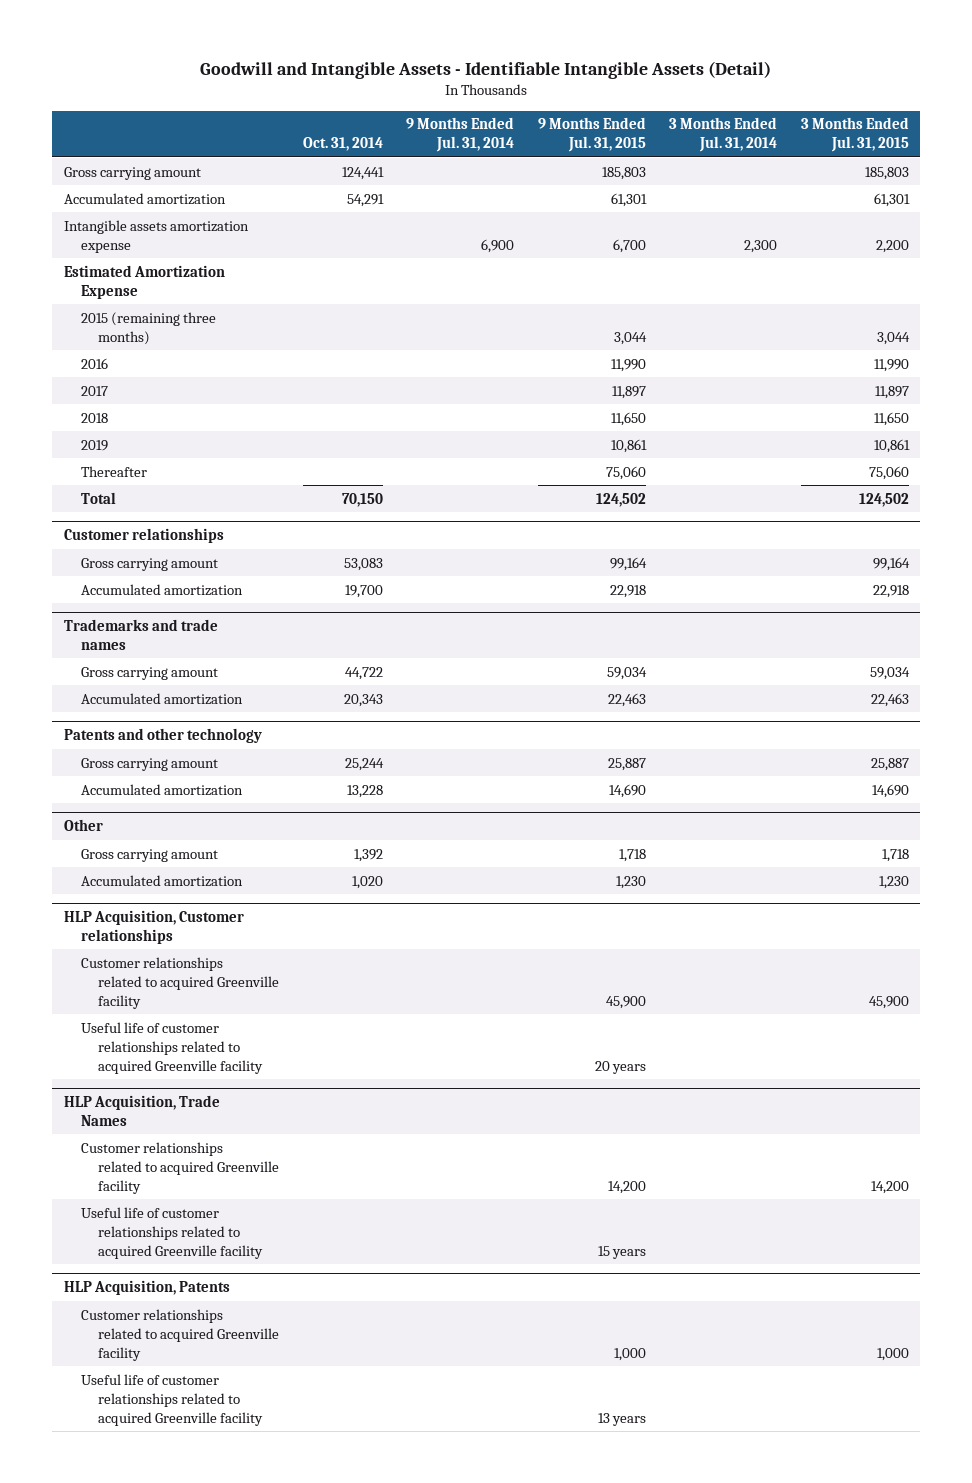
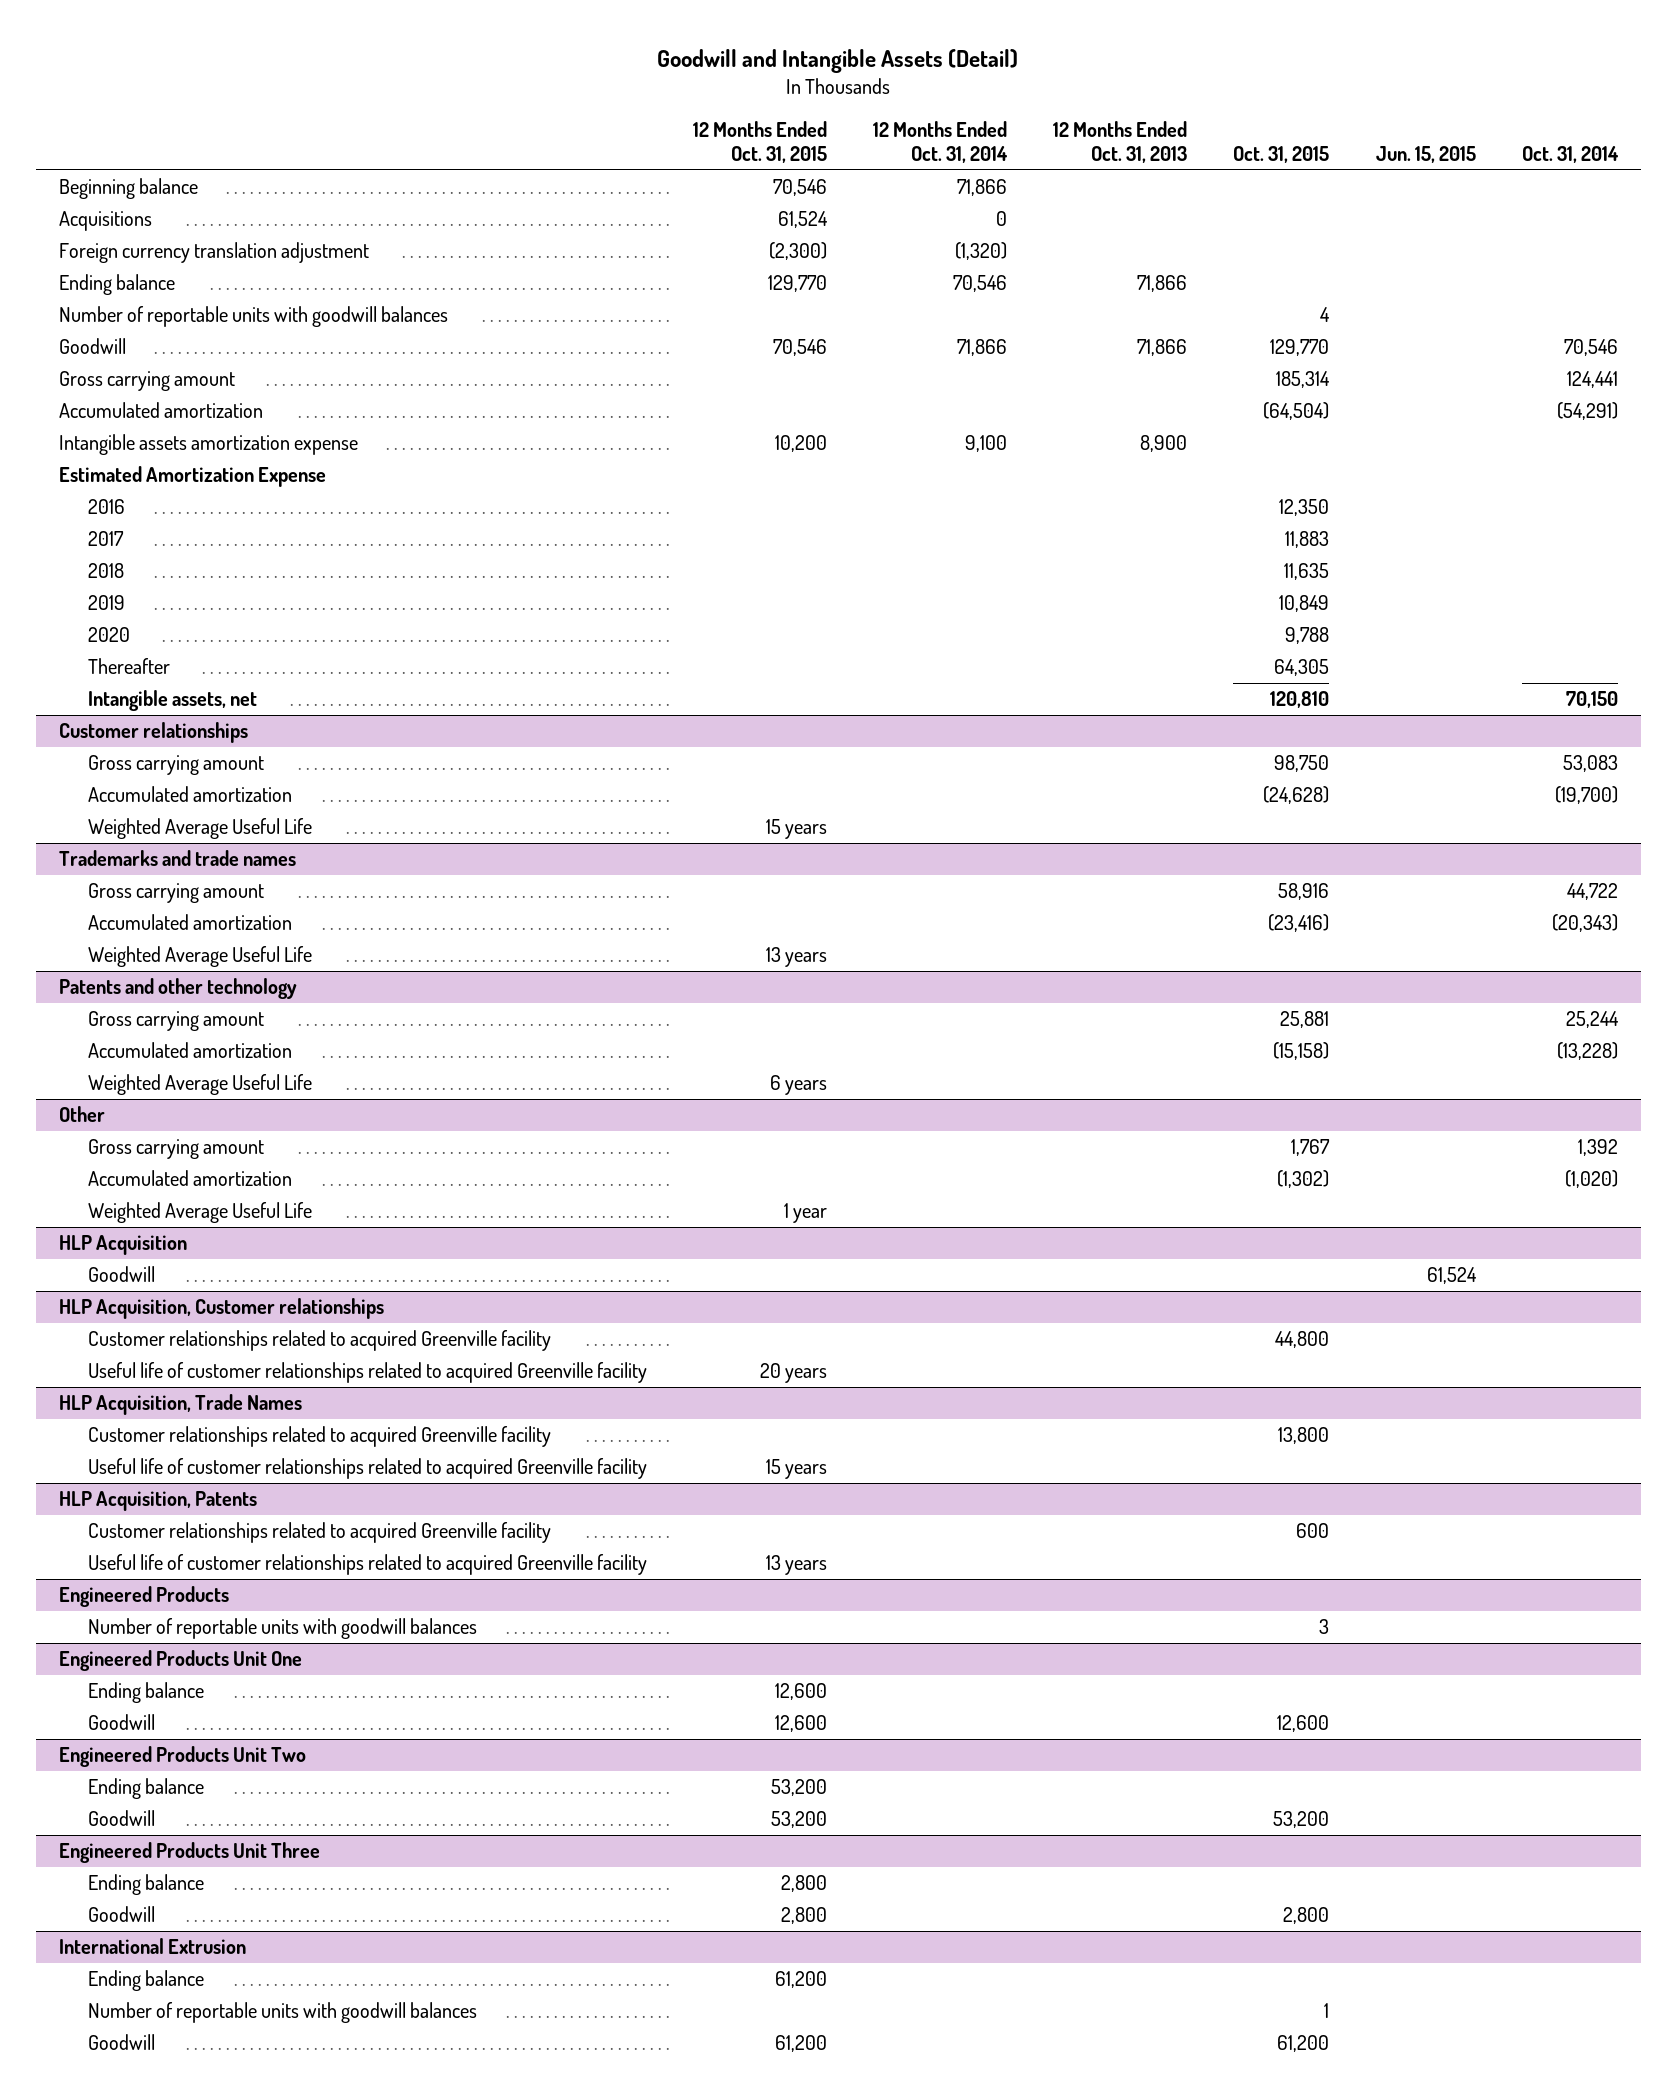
- Goodwill and Intangible Assets - Identifiable Intangible Assets (Detail)
+ Goodwill and Intangible Assets (Detail)
- | Oct. 31, 2014 | 9 Months Ended Jul. 31, 2014 | 9 Months Ended Jul. 31, 2015 | 3 Months Ended Jul. 31, 2014 | 3 Months Ended Jul. 31, 2015
+ | 12 Months Ended Oct. 31, 2015 | 12 Months Ended Oct. 31, 2014 | 12 Months Ended Oct. 31, 2013 | Oct. 31, 2015 | Jun. 15, 2015 | Oct. 31, 2014
+ Beginning balance | 70,546 | 71,866 | | | |
+ Acquisitions | 61,524 | 0 | | | |
+ Foreign currency translation adjustment | (2,300) | (1,320) | | | |
+ Ending balance | 129,770 | 70,546 | 71,866 | | |
+ Number of reportable units with goodwill balances | | | | 4 | |
+ Goodwill | 70,546 | 71,866 | 71,866 | 129,770 | | 70,546
- Accumulated amortization | 54,291 | | 61,301 | | 61,301
+ Accumulated amortization | | | | (64,504) | | (54,291)
- 2015 (remaining three months) | | | 3,044 | | 3,044
+ 2020 | | | | 9,788 | |
- Total | 70,150 | | 124,502 | | 124,502
+ Intangible assets, net | | | | 120,810 | | 70,150
@ Customer relationships
- Accumulated amortization | 19,700 | | 22,918 | | 22,918
+ Accumulated amortization | | | | (24,628) | | (19,700)
+ Weighted Average Useful Life | 15 years | | | | |
@ Trademarks and trade names
- Accumulated amortization | 20,343 | | 22,463 | | 22,463
+ Accumulated amortization | | | | (23,416) | | (20,343)
+ Weighted Average Useful Life | 13 years | | | | |
@ Patents and other technology
- Accumulated amortization | 13,228 | | 14,690 | | 14,690
+ Accumulated amortization | | | | (15,158) | | (13,228)
+ Weighted Average Useful Life | 6 years | | | | |
@ Other
- Accumulated amortization | 1,020 | | 1,230 | | 1,230
+ Accumulated amortization | | | | (1,302) | | (1,020)
+ Weighted Average Useful Life | 1 year | | | | |
+ HLP Acquisition
+ Goodwill | | | | | 61,524 |
+ Engineered Products
+ Number of reportable units with goodwill balances | | | | 3 | |
+ Engineered Products Unit One
+ Ending balance | 12,600 | | | | |
+ Goodwill | 12,600 | | | 12,600 | |
+ Engineered Products Unit Two
+ Ending balance | 53,200 | | | | |
+ Goodwill | 53,200 | | | 53,200 | |
+ Engineered Products Unit Three
+ Ending balance | 2,800 | | | | |
+ Goodwill | 2,800 | | | 2,800 | |
+ International Extrusion
+ Ending balance | 61,200 | | | | |
+ Number of reportable units with goodwill balances | | | | 1 | |
+ Goodwill | 61,200 | | | 61,200 | |

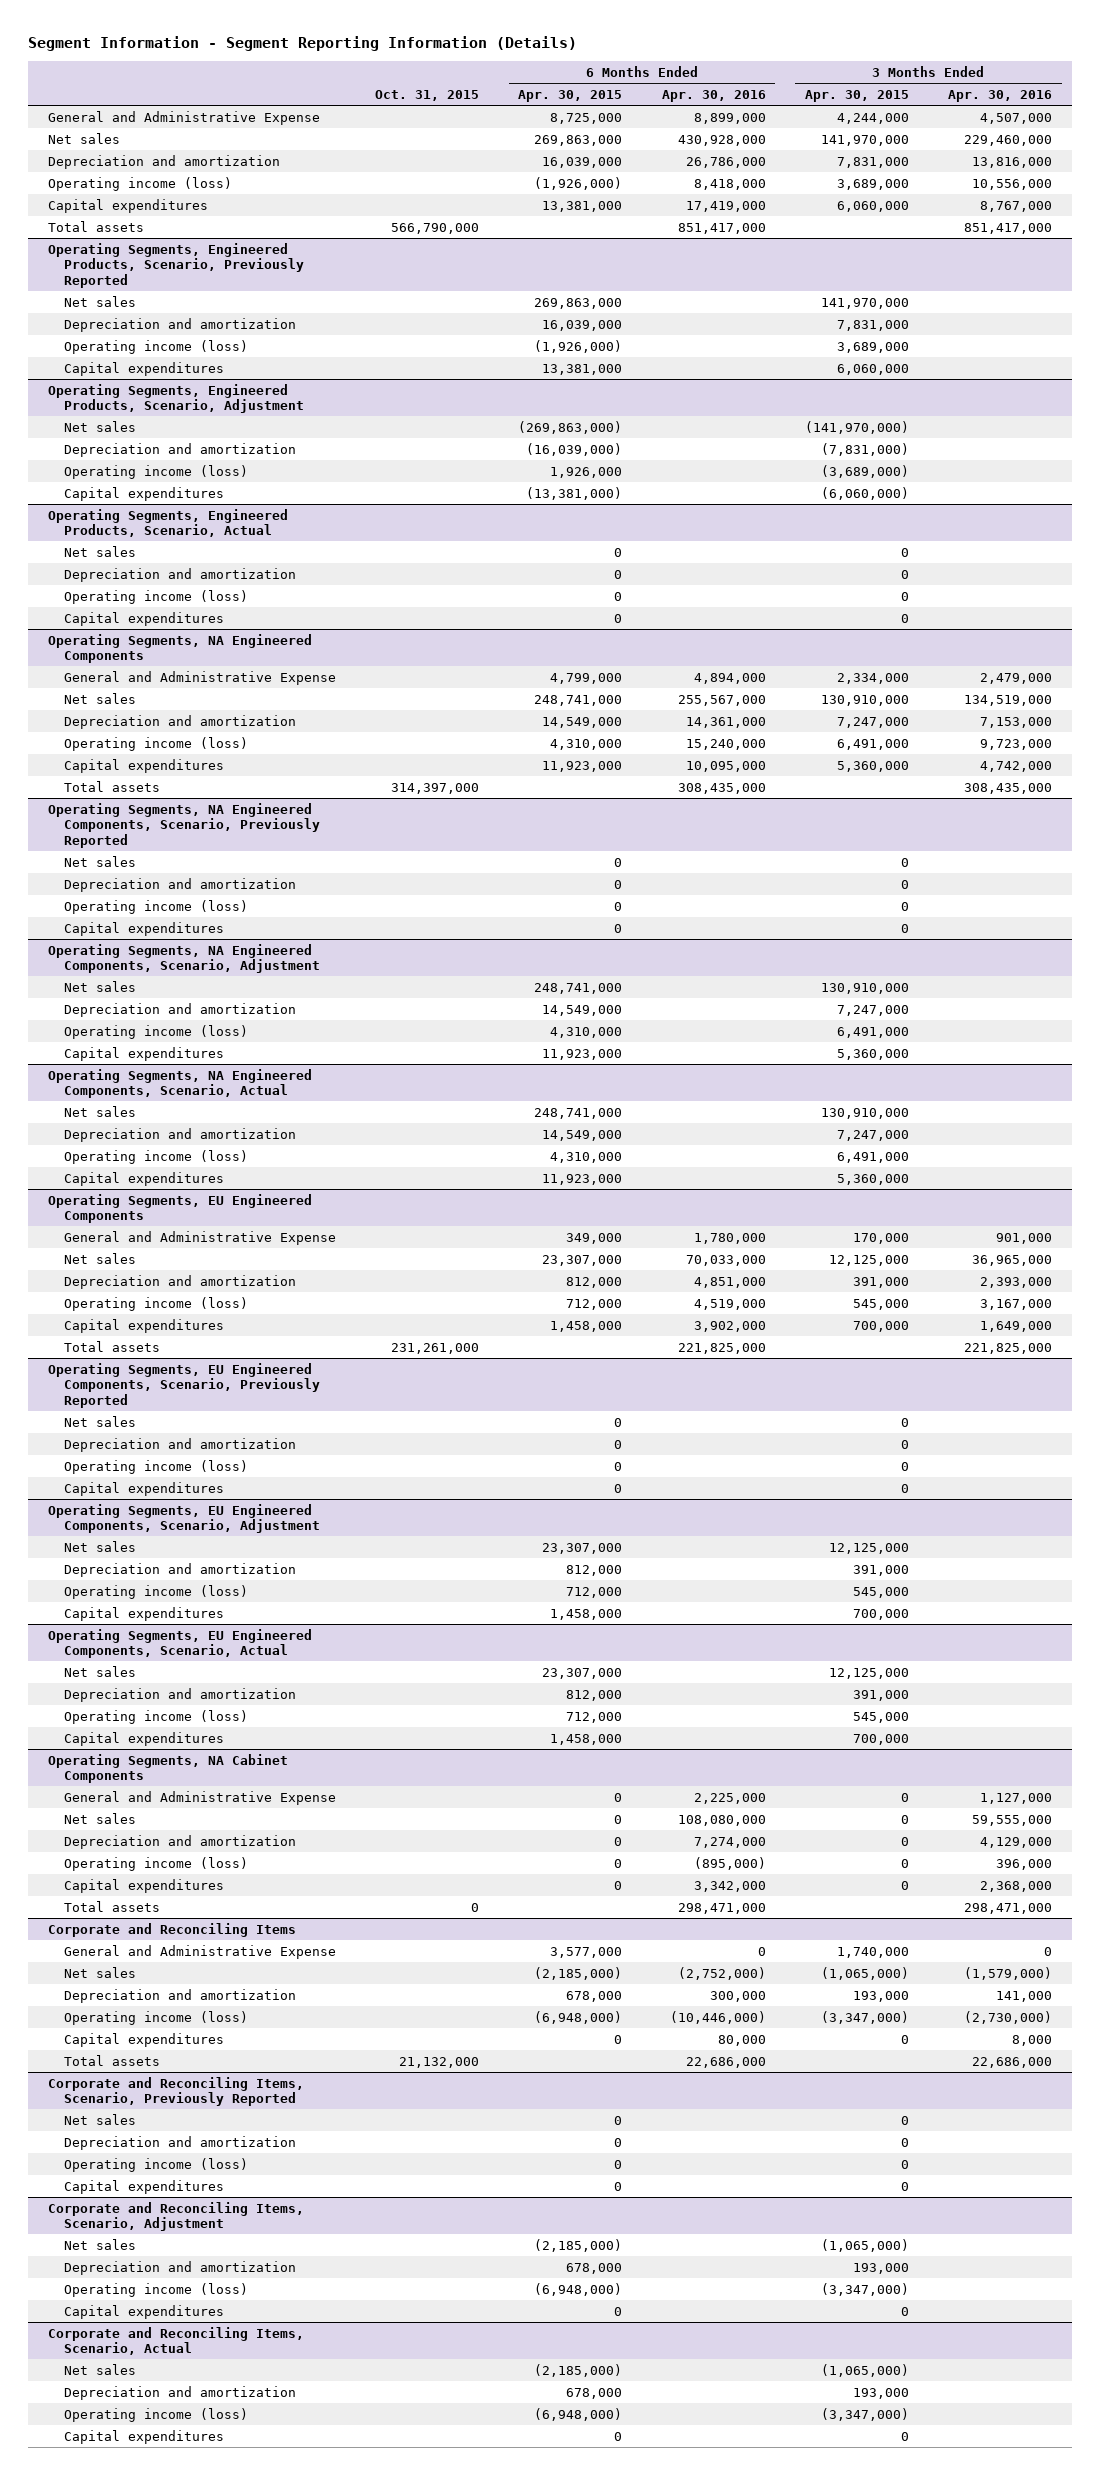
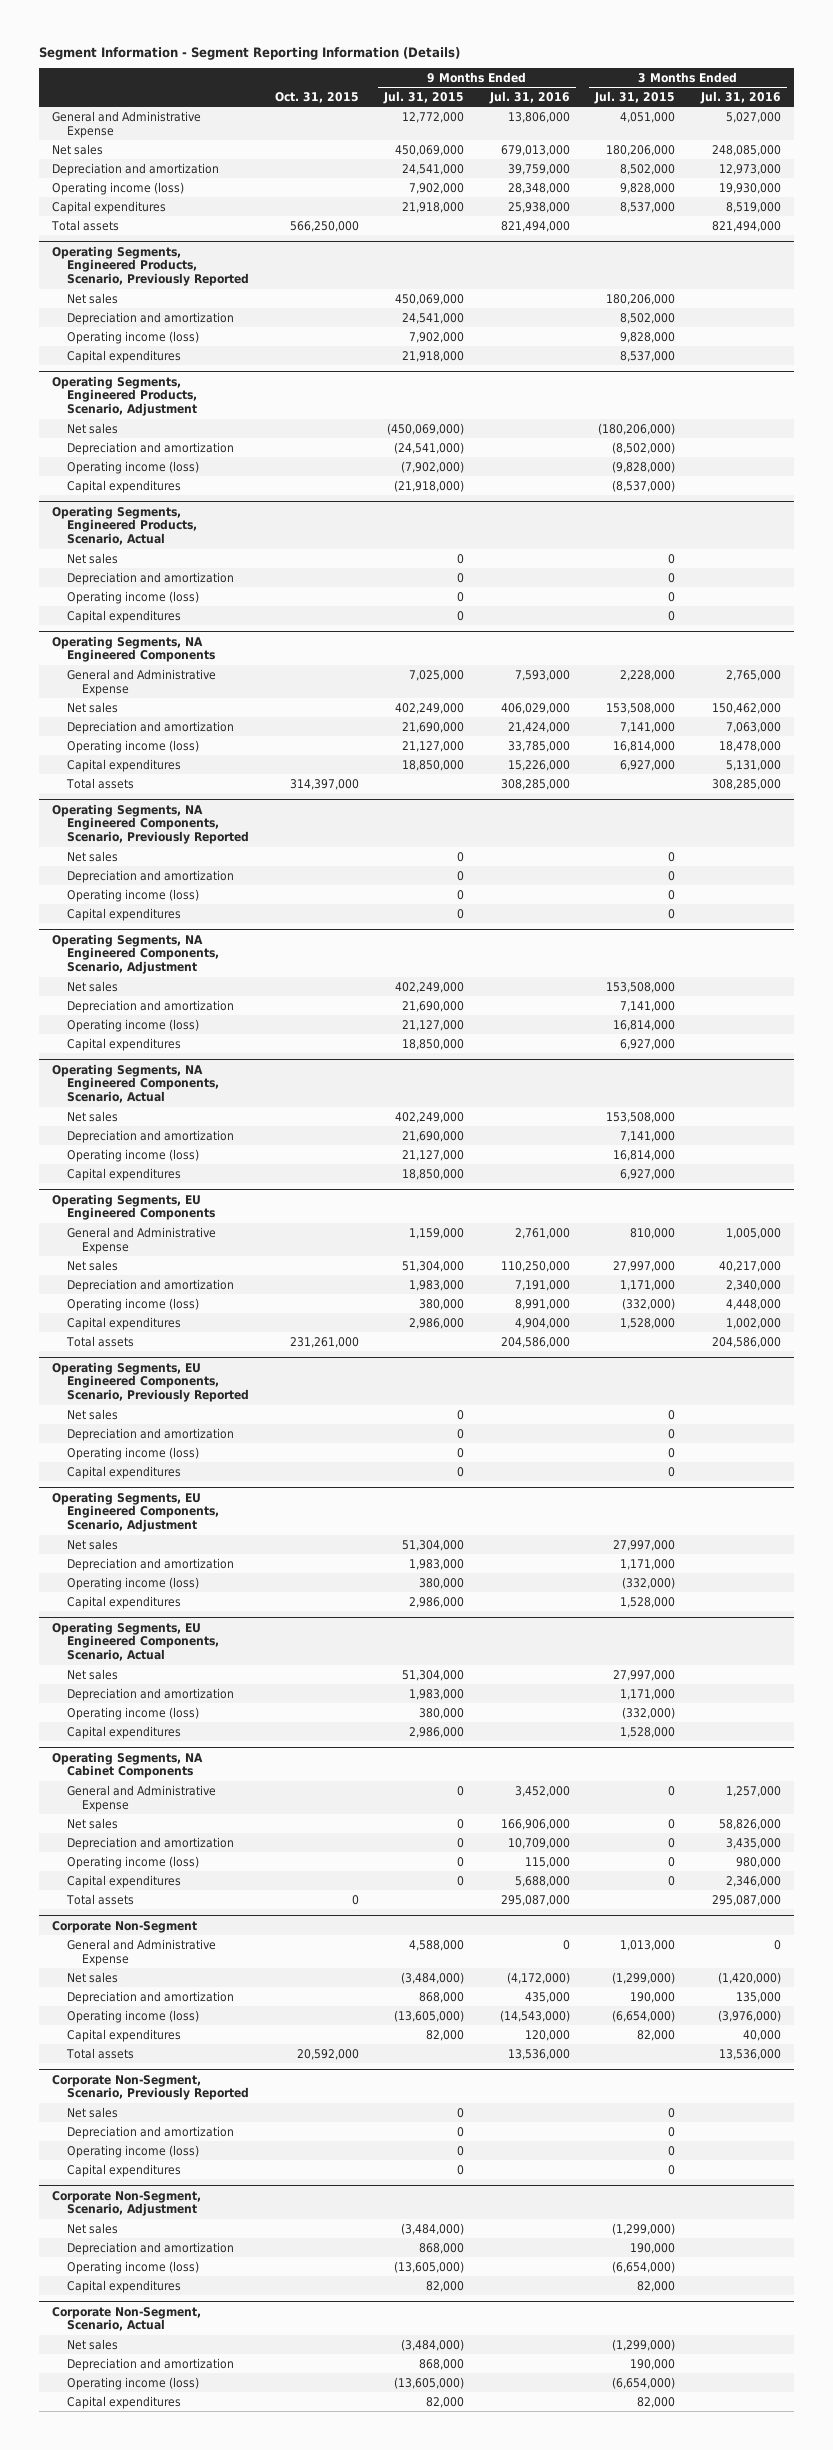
- | Oct. 31, 2015 | 6 Months Ended Apr. 30, 2015 | 6 Months Ended Apr. 30, 2016 | 3 Months Ended Apr. 30, 2015 | 3 Months Ended Apr. 30, 2016
+ | Oct. 31, 2015 | 9 Months Ended Jul. 31, 2015 | 9 Months Ended Jul. 31, 2016 | 3 Months Ended Jul. 31, 2015 | 3 Months Ended Jul. 31, 2016
- Total assets | 566,790,000 | | 851,417,000 | | 851,417,000
+ Total assets | 566,250,000 | | 821,494,000 | | 821,494,000
- Corporate and Reconciling Items
- General and Administrative Expense | | 3,577,000 | 0 | 1,740,000 | 0
- Net sales | | (2,185,000) | (2,752,000) | (1,065,000) | (1,579,000)
- Depreciation and amortization | | 678,000 | 300,000 | 193,000 | 141,000
- Operating income (loss) | | (6,948,000) | (10,446,000) | (3,347,000) | (2,730,000)
- Capital expenditures | | 0 | 80,000 | 0 | 8,000
- Total assets | 21,132,000 | | 22,686,000 | | 22,686,000
- Corporate and Reconciling Items, Scenario, Previously Reported
- Net sales | | 0 | | 0 |
- Depreciation and amortization | | 0 | | 0 |
- Operating income (loss) | | 0 | | 0 |
- Capital expenditures | | 0 | | 0 |
- Corporate and Reconciling Items, Scenario, Adjustment
- Net sales | | (2,185,000) | | (1,065,000) |
- Depreciation and amortization | | 678,000 | | 193,000 |
- Operating income (loss) | | (6,948,000) | | (3,347,000) |
- Capital expenditures | | 0 | | 0 |
- Corporate and Reconciling Items, Scenario, Actual
- Net sales | | (2,185,000) | | (1,065,000) |
- Depreciation and amortization | | 678,000 | | 193,000 |
- Operating income (loss) | | (6,948,000) | | (3,347,000) |
- Capital expenditures | | 0 | | 0 |
+ Corporate Non-Segment
+ General and Administrative Expense | | 4,588,000 | 0 | 1,013,000 | 0
+ Net sales | | (3,484,000) | (4,172,000) | (1,299,000) | (1,420,000)
+ Depreciation and amortization | | 868,000 | 435,000 | 190,000 | 135,000
+ Operating income (loss) | | (13,605,000) | (14,543,000) | (6,654,000) | (3,976,000)
+ Capital expenditures | | 82,000 | 120,000 | 82,000 | 40,000
+ Total assets | 20,592,000 | | 13,536,000 | | 13,536,000
+ Corporate Non-Segment, Scenario, Previously Reported
+ Net sales | | 0 | | 0 |
+ Depreciation and amortization | | 0 | | 0 |
+ Operating income (loss) | | 0 | | 0 |
+ Capital expenditures | | 0 | | 0 |
+ Corporate Non-Segment, Scenario, Adjustment
+ Net sales | | (3,484,000) | | (1,299,000) |
+ Depreciation and amortization | | 868,000 | | 190,000 |
+ Operating income (loss) | | (13,605,000) | | (6,654,000) |
+ Capital expenditures | | 82,000 | | 82,000 |
+ Corporate Non-Segment, Scenario, Actual
+ Net sales | | (3,484,000) | | (1,299,000) |
+ Depreciation and amortization | | 868,000 | | 190,000 |
+ Operating income (loss) | | (13,605,000) | | (6,654,000) |
+ Capital expenditures | | 82,000 | | 82,000 |

